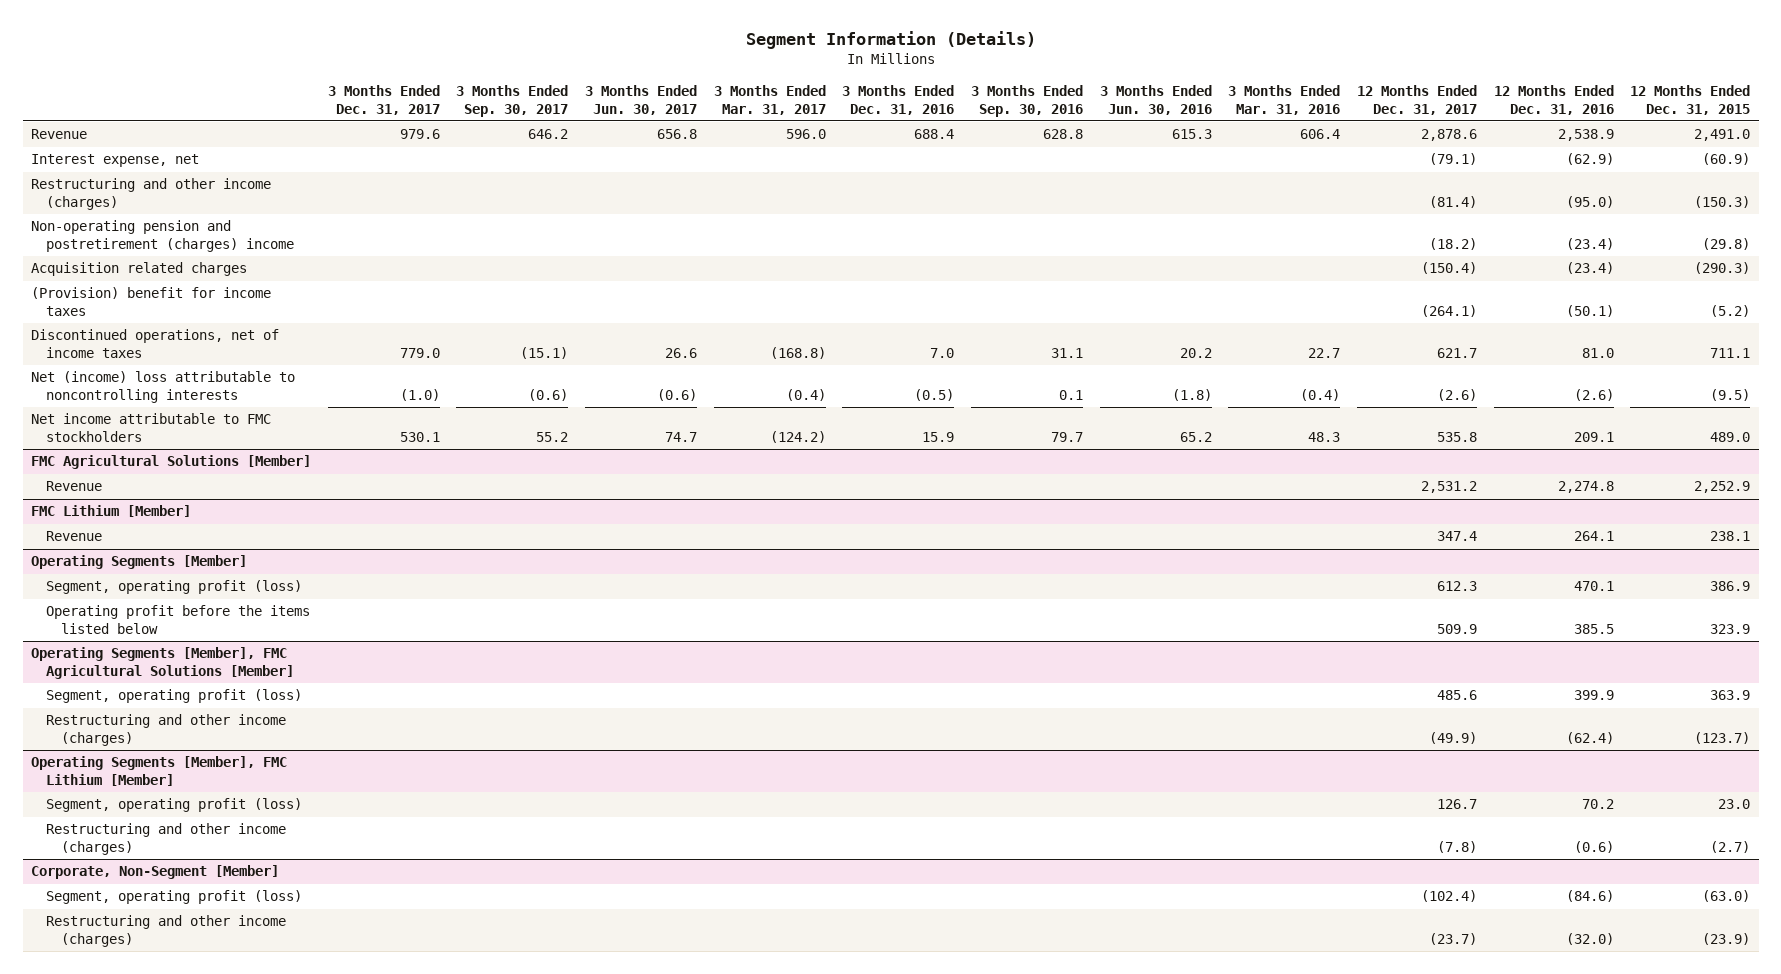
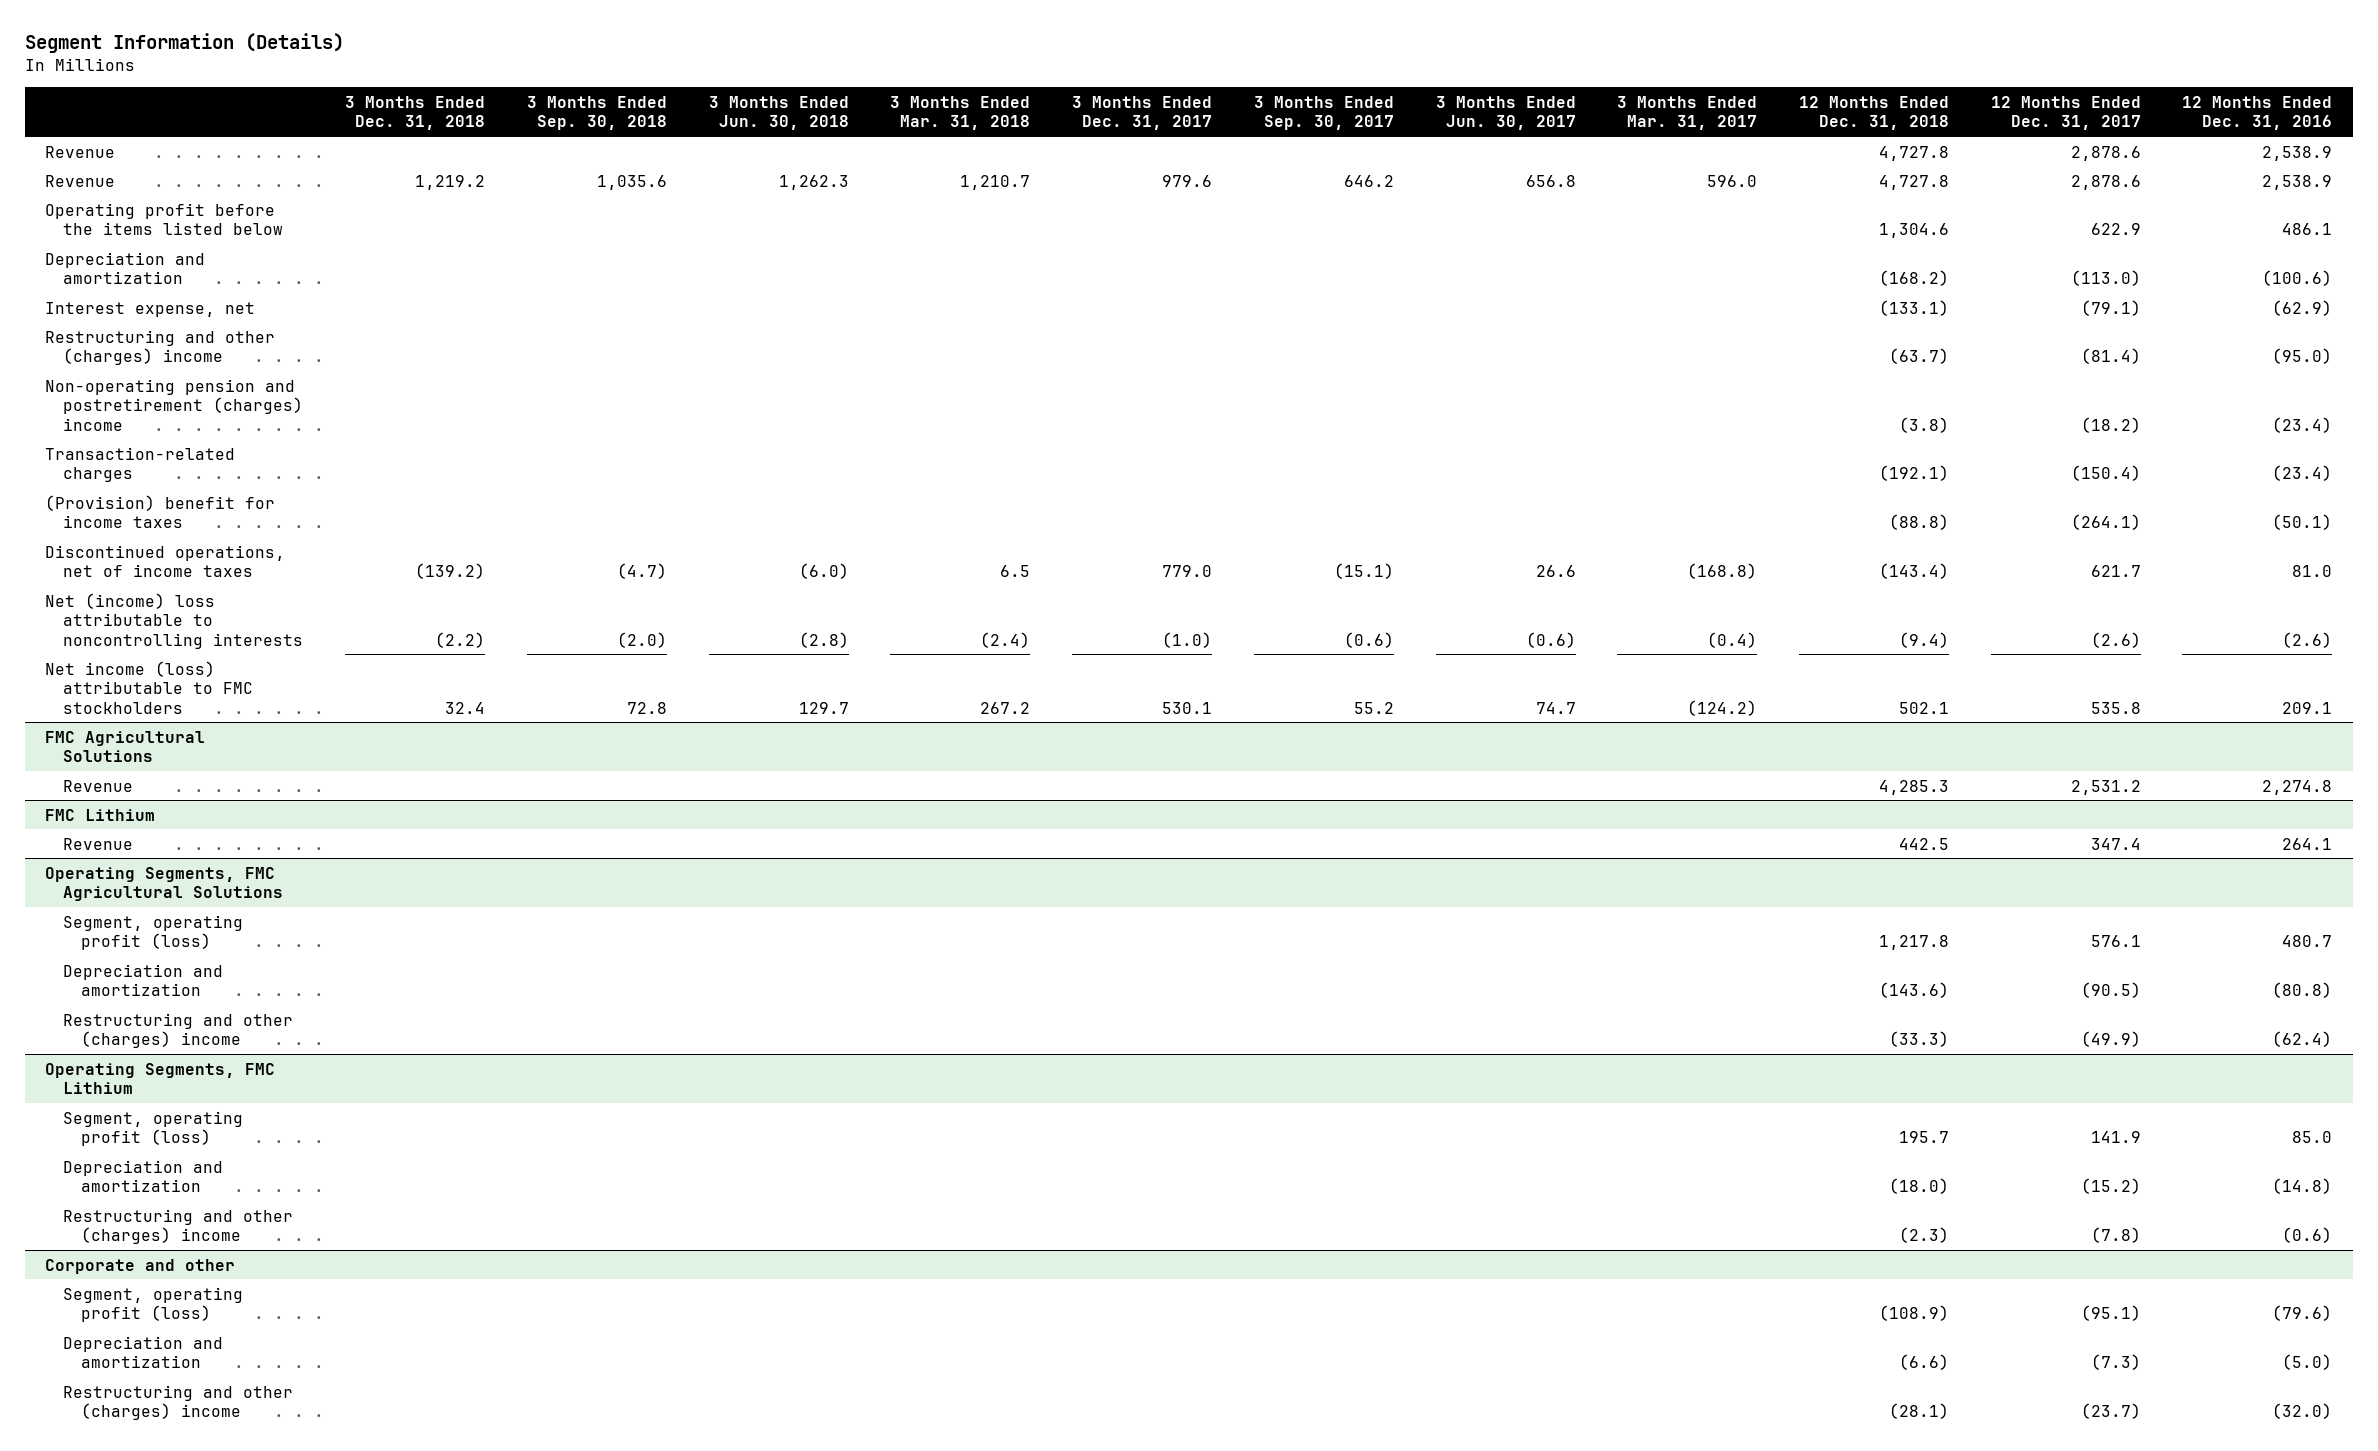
- | 3 Months Ended Dec. 31, 2017 | 3 Months Ended Sep. 30, 2017 | 3 Months Ended Jun. 30, 2017 | 3 Months Ended Mar. 31, 2017 | 3 Months Ended Dec. 31, 2016 | 3 Months Ended Sep. 30, 2016 | 3 Months Ended Jun. 30, 2016 | 3 Months Ended Mar. 31, 2016 | 12 Months Ended Dec. 31, 2017 | 12 Months Ended Dec. 31, 2016 | 12 Months Ended Dec. 31, 2015
+ | 3 Months Ended Dec. 31, 2018 | 3 Months Ended Sep. 30, 2018 | 3 Months Ended Jun. 30, 2018 | 3 Months Ended Mar. 31, 2018 | 3 Months Ended Dec. 31, 2017 | 3 Months Ended Sep. 30, 2017 | 3 Months Ended Jun. 30, 2017 | 3 Months Ended Mar. 31, 2017 | 12 Months Ended Dec. 31, 2018 | 12 Months Ended Dec. 31, 2017 | 12 Months Ended Dec. 31, 2016
+ Revenue | | | | | | | | | 4,727.8 | 2,878.6 | 2,538.9
+ Operating profit before the items listed below | | | | | | | | | 1,304.6 | 622.9 | 486.1
+ Depreciation and amortization | | | | | | | | | (168.2) | (113.0) | (100.6)
- Restructuring and other income (charges) | | | | | | | | | (81.4) | (95.0) | (150.3)
+ Restructuring and other (charges) income | | | | | | | | | (63.7) | (81.4) | (95.0)
- Acquisition related charges | | | | | | | | | (150.4) | (23.4) | (290.3)
+ Transaction-related charges | | | | | | | | | (192.1) | (150.4) | (23.4)
- Net income attributable to FMC stockholders | 530.1 | 55.2 | 74.7 | (124.2) | 15.9 | 79.7 | 65.2 | 48.3 | 535.8 | 209.1 | 489.0
- FMC Agricultural Solutions [Member]
+ Net income (loss) attributable to FMC stockholders | 32.4 | 72.8 | 129.7 | 267.2 | 530.1 | 55.2 | 74.7 | (124.2) | 502.1 | 535.8 | 209.1
+ FMC Agricultural Solutions
- FMC Lithium [Member]
+ FMC Lithium
- Operating Segments [Member]
- Segment, operating profit (loss) | | | | | | | | | 612.3 | 470.1 | 386.9
- Operating profit before the items listed below | | | | | | | | | 509.9 | 385.5 | 323.9
- Operating Segments [Member], FMC Agricultural Solutions [Member]
- Segment, operating profit (loss) | | | | | | | | | 485.6 | 399.9 | 363.9
- Restructuring and other income (charges) | | | | | | | | | (49.9) | (62.4) | (123.7)
- Operating Segments [Member], FMC Lithium [Member]
- Segment, operating profit (loss) | | | | | | | | | 126.7 | 70.2 | 23.0
- Restructuring and other income (charges) | | | | | | | | | (7.8) | (0.6) | (2.7)
- Corporate, Non-Segment [Member]
- Segment, operating profit (loss) | | | | | | | | | (102.4) | (84.6) | (63.0)
- Restructuring and other income (charges) | | | | | | | | | (23.7) | (32.0) | (23.9)
+ Operating Segments, FMC Agricultural Solutions
+ Segment, operating profit (loss) | | | | | | | | | 1,217.8 | 576.1 | 480.7
+ Depreciation and amortization | | | | | | | | | (143.6) | (90.5) | (80.8)
+ Restructuring and other (charges) income | | | | | | | | | (33.3) | (49.9) | (62.4)
+ Operating Segments, FMC Lithium
+ Segment, operating profit (loss) | | | | | | | | | 195.7 | 141.9 | 85.0
+ Depreciation and amortization | | | | | | | | | (18.0) | (15.2) | (14.8)
+ Restructuring and other (charges) income | | | | | | | | | (2.3) | (7.8) | (0.6)
+ Corporate and other
+ Segment, operating profit (loss) | | | | | | | | | (108.9) | (95.1) | (79.6)
+ Depreciation and amortization | | | | | | | | | (6.6) | (7.3) | (5.0)
+ Restructuring and other (charges) income | | | | | | | | | (28.1) | (23.7) | (32.0)

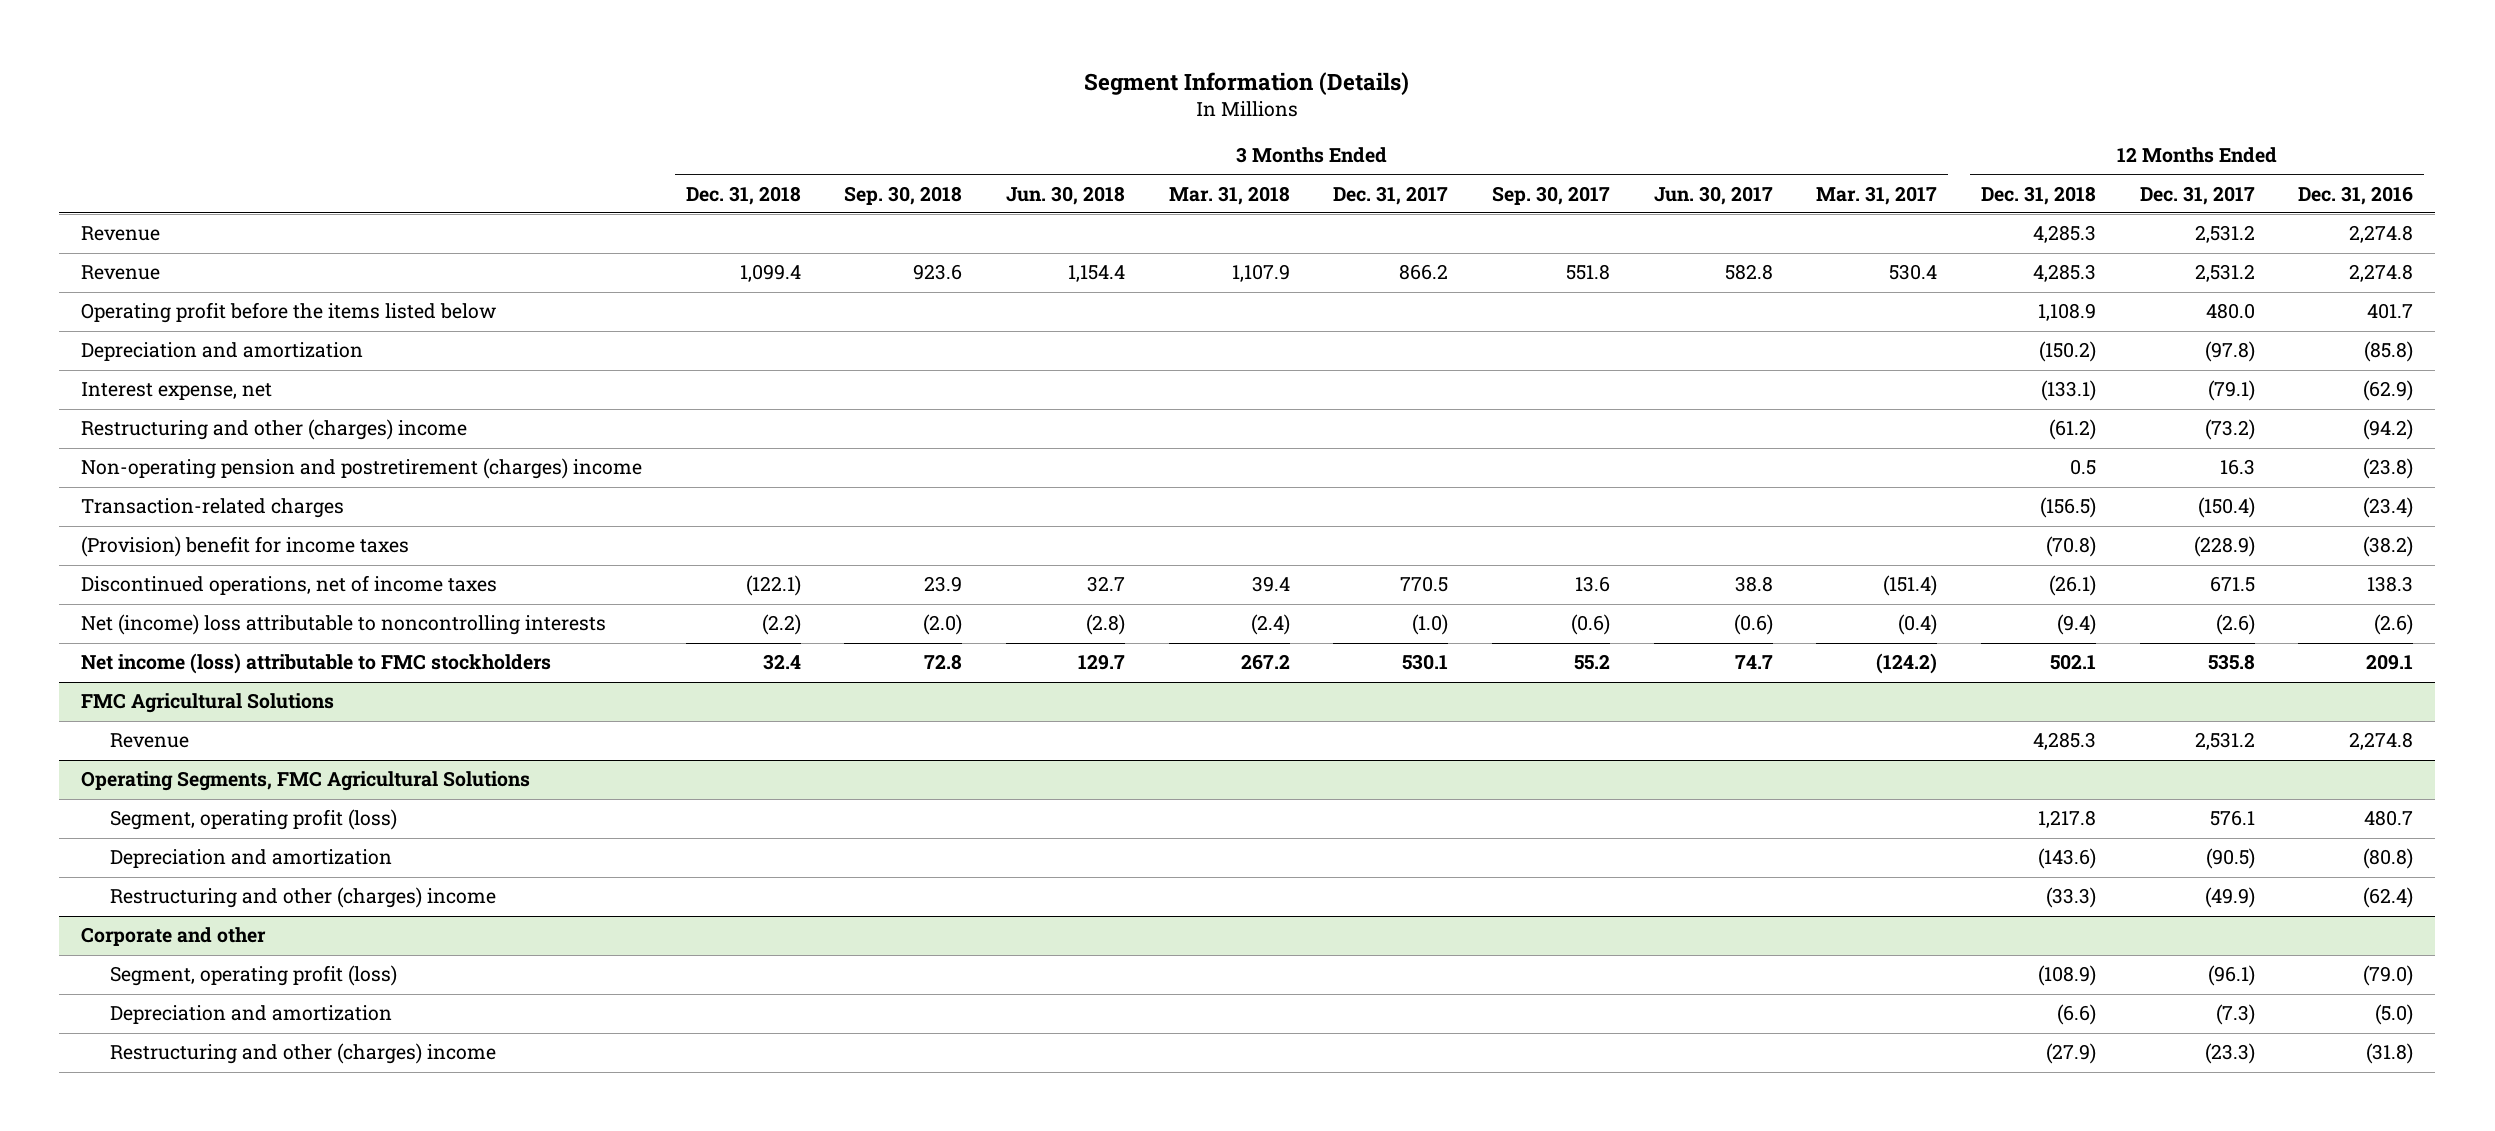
- Revenue | | | | | | | | | 4,727.8 | 2,878.6 | 2,538.9
- Revenue | 1,219.2 | 1,035.6 | 1,262.3 | 1,210.7 | 979.6 | 646.2 | 656.8 | 596.0 | 4,727.8 | 2,878.6 | 2,538.9
- Operating profit before the items listed below | | | | | | | | | 1,304.6 | 622.9 | 486.1
- Depreciation and amortization | | | | | | | | | (168.2) | (113.0) | (100.6)
+ Revenue | | | | | | | | | 4,285.3 | 2,531.2 | 2,274.8
+ Revenue | 1,099.4 | 923.6 | 1,154.4 | 1,107.9 | 866.2 | 551.8 | 582.8 | 530.4 | 4,285.3 | 2,531.2 | 2,274.8
+ Operating profit before the items listed below | | | | | | | | | 1,108.9 | 480.0 | 401.7
+ Depreciation and amortization | | | | | | | | | (150.2) | (97.8) | (85.8)
- Restructuring and other (charges) income | | | | | | | | | (63.7) | (81.4) | (95.0)
- Non-operating pension and postretirement (charges) income | | | | | | | | | (3.8) | (18.2) | (23.4)
- Transaction-related charges | | | | | | | | | (192.1) | (150.4) | (23.4)
- (Provision) benefit for income taxes | | | | | | | | | (88.8) | (264.1) | (50.1)
- Discontinued operations, net of income taxes | (139.2) | (4.7) | (6.0) | 6.5 | 779.0 | (15.1) | 26.6 | (168.8) | (143.4) | 621.7 | 81.0
+ Restructuring and other (charges) income | | | | | | | | | (61.2) | (73.2) | (94.2)
+ Non-operating pension and postretirement (charges) income | | | | | | | | | 0.5 | 16.3 | (23.8)
+ Transaction-related charges | | | | | | | | | (156.5) | (150.4) | (23.4)
+ (Provision) benefit for income taxes | | | | | | | | | (70.8) | (228.9) | (38.2)
+ Discontinued operations, net of income taxes | (122.1) | 23.9 | 32.7 | 39.4 | 770.5 | 13.6 | 38.8 | (151.4) | (26.1) | 671.5 | 138.3
- FMC Lithium
- Revenue | | | | | | | | | 442.5 | 347.4 | 264.1
- Operating Segments, FMC Lithium
- Segment, operating profit (loss) | | | | | | | | | 195.7 | 141.9 | 85.0
- Depreciation and amortization | | | | | | | | | (18.0) | (15.2) | (14.8)
- Restructuring and other (charges) income | | | | | | | | | (2.3) | (7.8) | (0.6)
@ Corporate and other
- Segment, operating profit (loss) | | | | | | | | | (108.9) | (95.1) | (79.6)
+ Segment, operating profit (loss) | | | | | | | | | (108.9) | (96.1) | (79.0)
- Restructuring and other (charges) income | | | | | | | | | (28.1) | (23.7) | (32.0)
+ Restructuring and other (charges) income | | | | | | | | | (27.9) | (23.3) | (31.8)

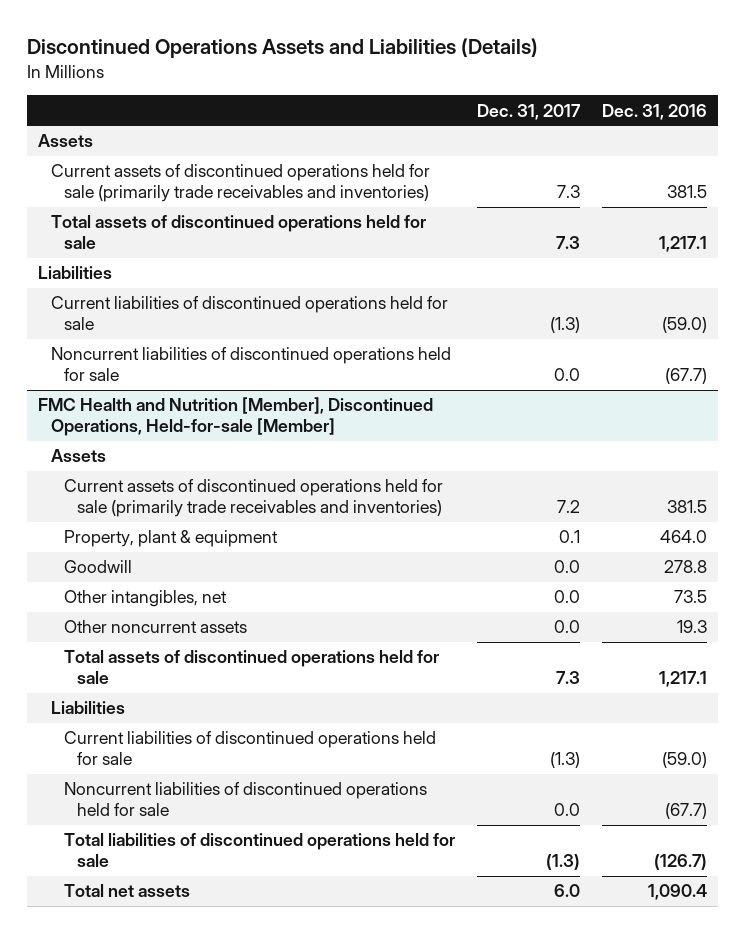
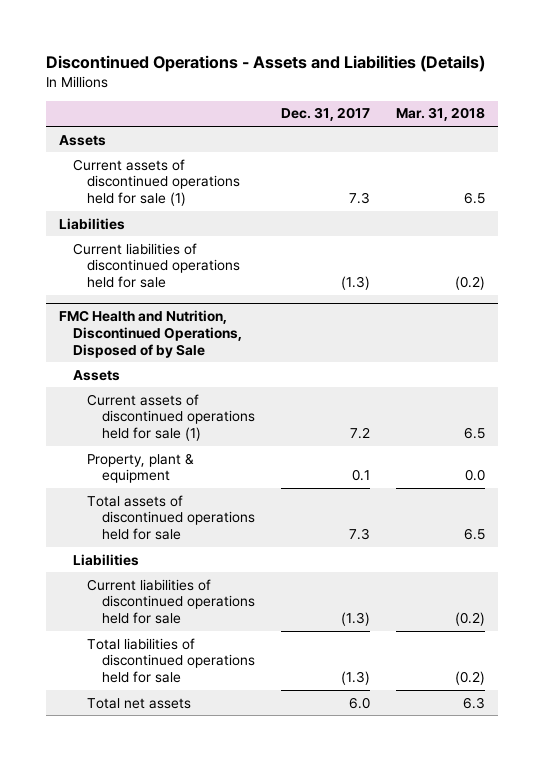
- Discontinued Operations Assets and Liabilities (Details)
+ Discontinued Operations - Assets and Liabilities (Details)
- | Dec. 31, 2017 | Dec. 31, 2016
+ | Dec. 31, 2017 | Mar. 31, 2018
- Current assets of discontinued operations held for sale (primarily trade receivables and inventories) | 7.3 | 381.5
- Total assets of discontinued operations held for sale | 7.3 | 1,217.1
+ Current assets of discontinued operations held for sale (1) | 7.3 | 6.5
- Noncurrent liabilities of discontinued operations held for sale | 0.0 | (67.7)
- FMC Health and Nutrition [Member], Discontinued Operations, Held-for-sale [Member]
+ FMC Health and Nutrition, Discontinued Operations, Disposed of by Sale
- Current assets of discontinued operations held for sale (primarily trade receivables and inventories) | 7.2 | 381.5
+ Current assets of discontinued operations held for sale (1) | 7.2 | 6.5
- Goodwill | 0.0 | 278.8
- Other intangibles, net | 0.0 | 73.5
- Other noncurrent assets | 0.0 | 19.3
- Noncurrent liabilities of discontinued operations held for sale | 0.0 | (67.7)

